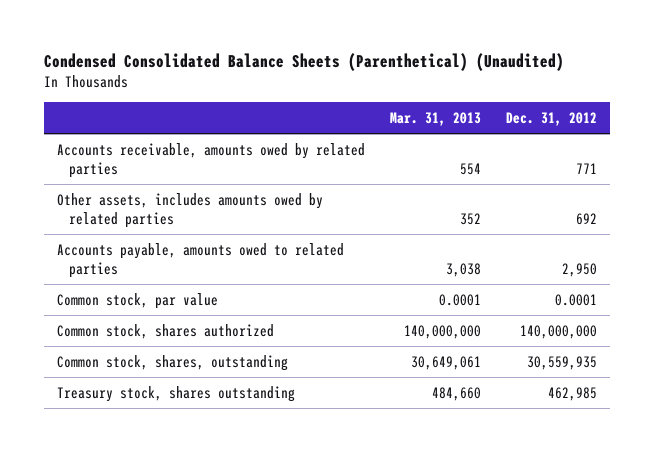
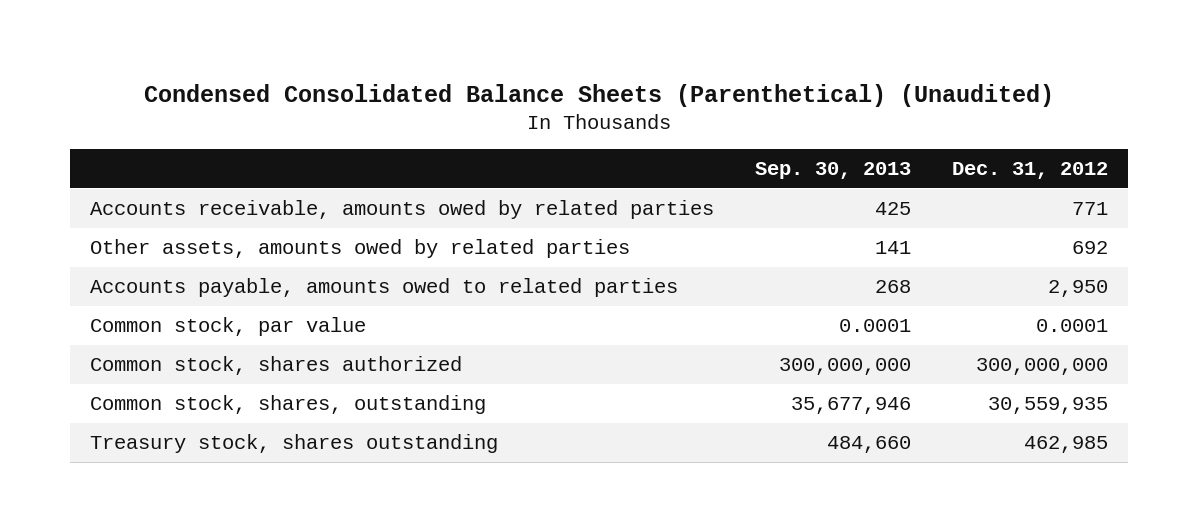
- | Mar. 31, 2013 | Dec. 31, 2012
+ | Sep. 30, 2013 | Dec. 31, 2012
- Other assets, includes amounts owed by related parties | 352 | 692
+ Other assets, amounts owed by related parties | 141 | 692
- Common stock, shares authorized | 140,000,000 | 140,000,000
+ Common stock, shares authorized | 300,000,000 | 300,000,000

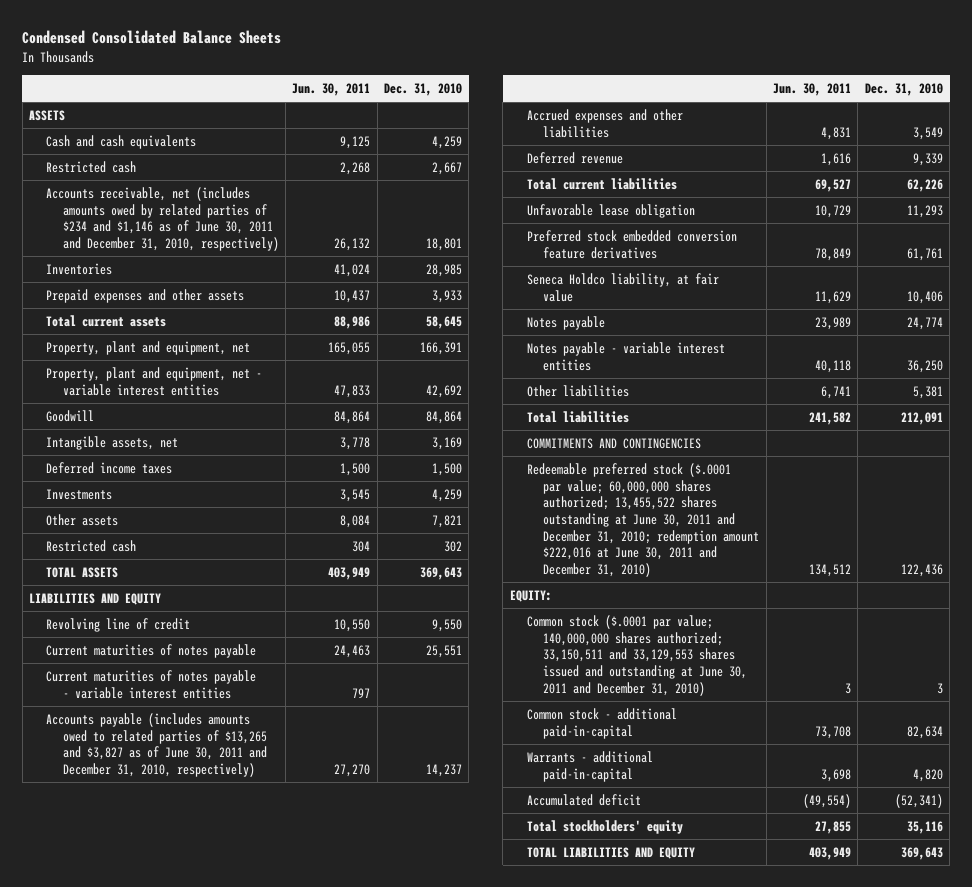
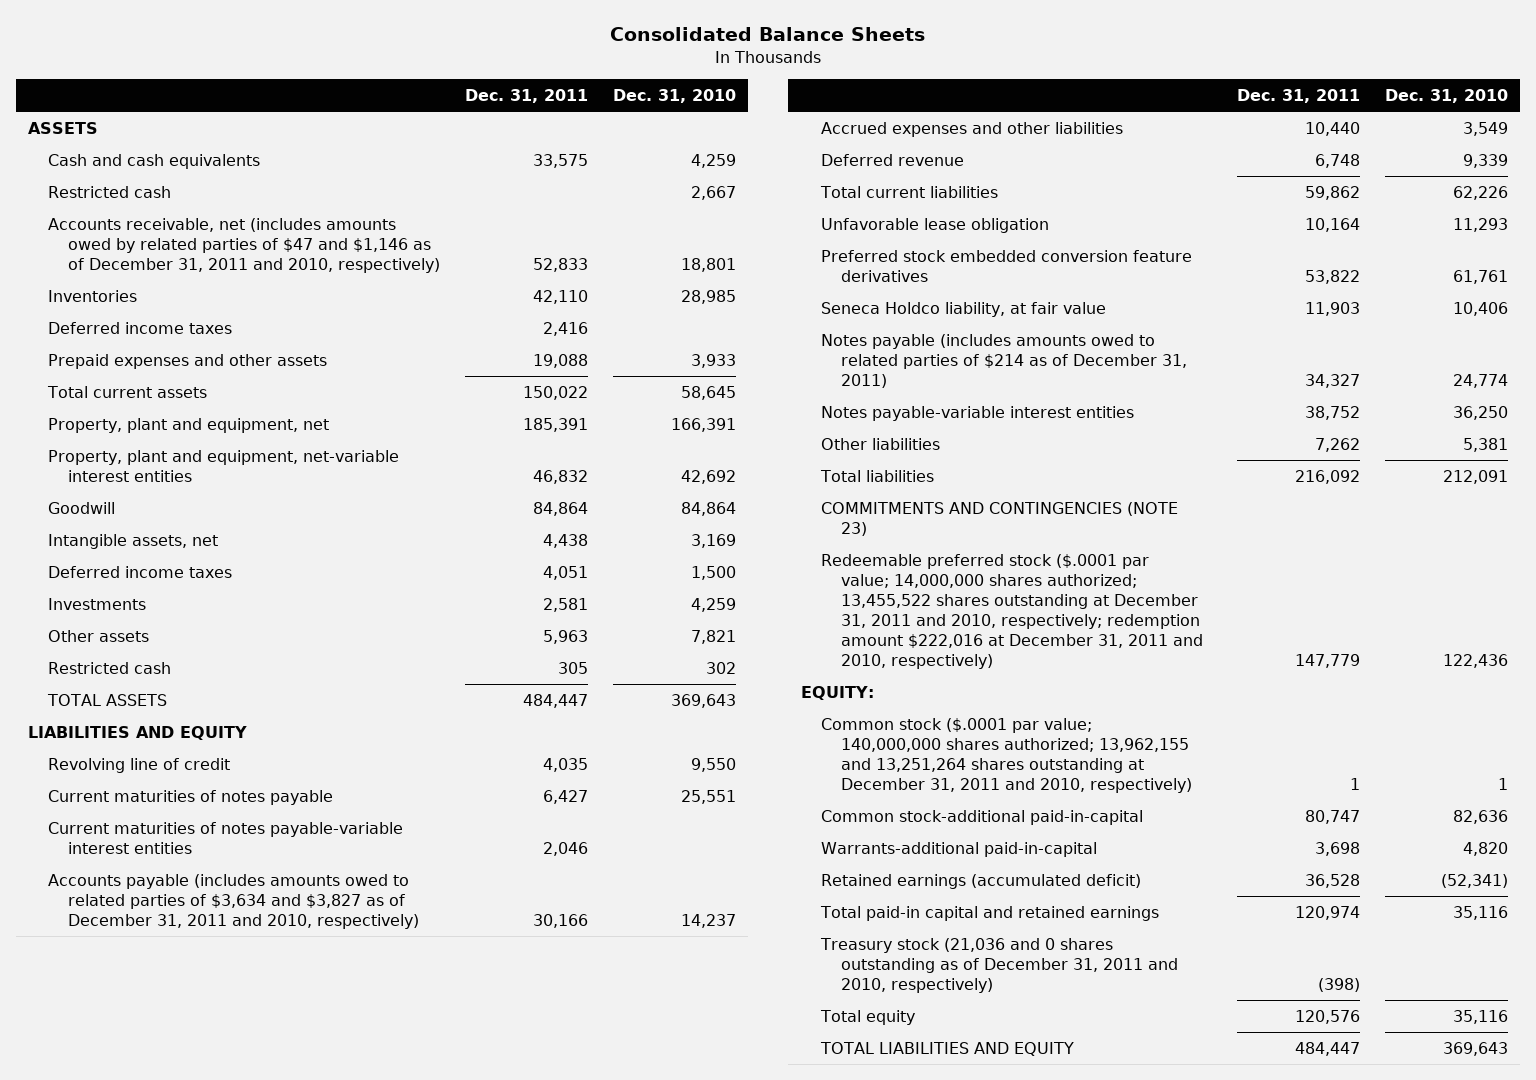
- Condensed Consolidated Balance Sheets
+ Consolidated Balance Sheets
- | Jun. 30, 2011 | Dec. 31, 2010
+ | Dec. 31, 2011 | Dec. 31, 2010
- Accounts receivable, net (includes amounts owed by related parties of $234 and $1,146 as of June 30, 2011 and December 31, 2010, respectively) | 26,132 | 18,801
+ Accounts receivable, net (includes amounts owed by related parties of $47 and $1,146 as of December 31, 2011 and 2010, respectively) | 52,833 | 18,801
+ Deferred income taxes | 2,416 |
- Property, plant and equipment, net - variable interest entities | 47,833 | 42,692
+ Property, plant and equipment, net-variable interest entities | 46,832 | 42,692
- Current maturities of notes payable - variable interest entities | 797 |
- Accounts payable (includes amounts owed to related parties of $13,265 and $3,827 as of June 30, 2011 and December 31, 2010, respectively) | 27,270 | 14,237
+ Current maturities of notes payable-variable interest entities | 2,046 |
+ Accounts payable (includes amounts owed to related parties of $3,634 and $3,827 as of December 31, 2011 and 2010, respectively) | 30,166 | 14,237
- Notes payable | 23,989 | 24,774
- Notes payable - variable interest entities | 40,118 | 36,250
+ Notes payable (includes amounts owed to related parties of $214 as of December 31, 2011) | 34,327 | 24,774
+ Notes payable-variable interest entities | 38,752 | 36,250
- COMMITMENTS AND CONTINGENCIES
- Redeemable preferred stock ($.0001 par value; 60,000,000 shares authorized; 13,455,522 shares outstanding at June 30, 2011 and December 31, 2010; redemption amount $222,016 at June 30, 2011 and December 31, 2010) | 134,512 | 122,436
+ COMMITMENTS AND CONTINGENCIES (NOTE 23)
+ Redeemable preferred stock ($.0001 par value; 14,000,000 shares authorized; 13,455,522 shares outstanding at December 31, 2011 and 2010, respectively; redemption amount $222,016 at December 31, 2011 and 2010, respectively) | 147,779 | 122,436
- Common stock ($.0001 par value; 140,000,000 shares authorized; 33,150,511 and 33,129,553 shares issued and outstanding at June 30, 2011 and December 31, 2010) | 3 | 3
- Common stock - additional paid-in-capital | 73,708 | 82,634
- Warrants - additional paid-in-capital | 3,698 | 4,820
- Accumulated deficit | (49,554) | (52,341)
- Total stockholders' equity | 27,855 | 35,116
+ Common stock ($.0001 par value; 140,000,000 shares authorized; 13,962,155 and 13,251,264 shares outstanding at December 31, 2011 and 2010, respectively) | 1 | 1
+ Common stock-additional paid-in-capital | 80,747 | 82,636
+ Warrants-additional paid-in-capital | 3,698 | 4,820
+ Retained earnings (accumulated deficit) | 36,528 | (52,341)
+ Total paid-in capital and retained earnings | 120,974 | 35,116
+ Treasury stock (21,036 and 0 shares outstanding as of December 31, 2011 and 2010, respectively) | (398) |
+ Total equity | 120,576 | 35,116

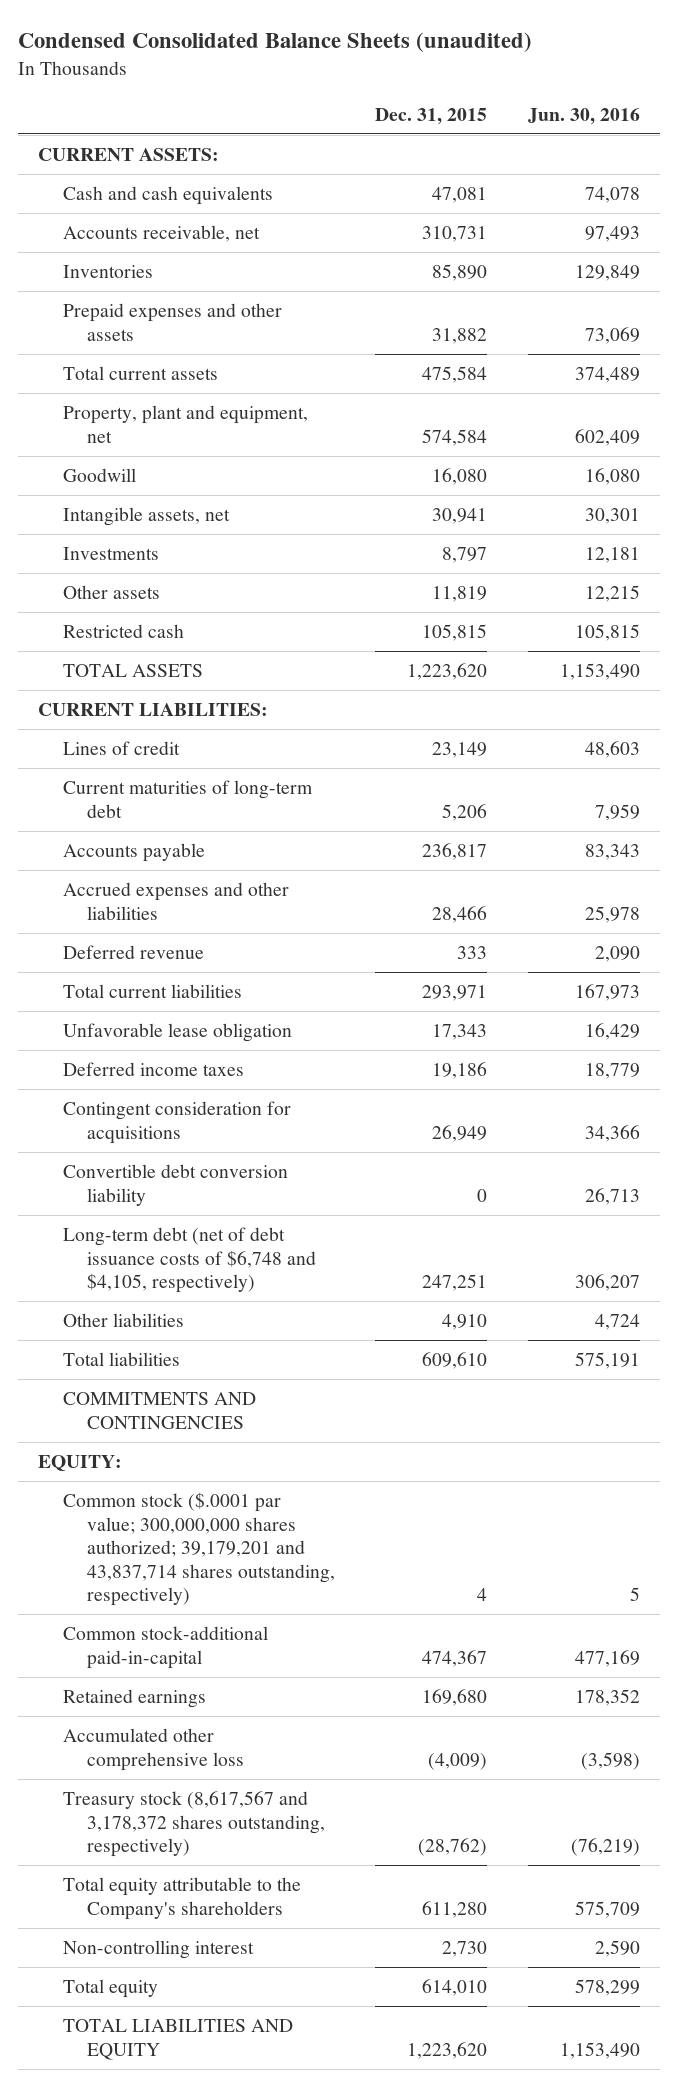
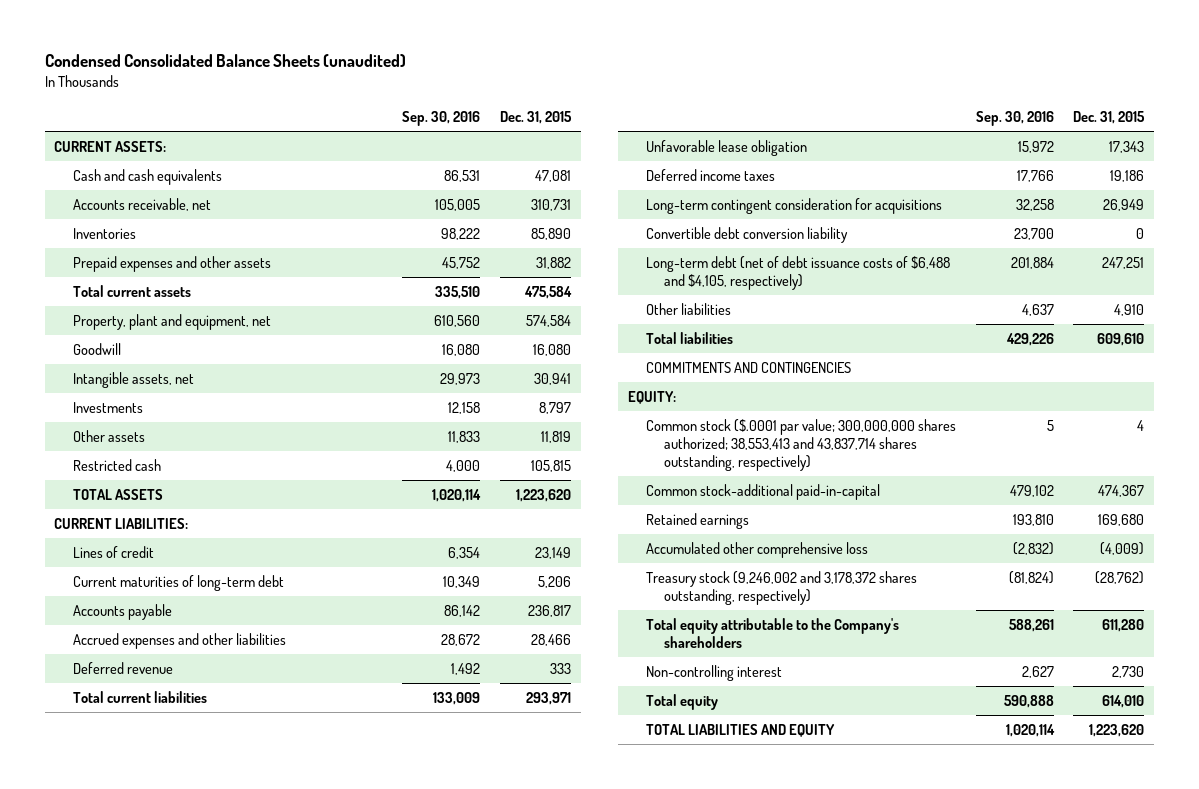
- | Dec. 31, 2015 | Jun. 30, 2016
+ | Sep. 30, 2016 | Dec. 31, 2015
- Contingent consideration for acquisitions | 26,949 | 34,366
+ Long-term contingent consideration for acquisitions | 32,258 | 26,949
- Long-term debt (net of debt issuance costs of $6,748 and $4,105, respectively) | 247,251 | 306,207
+ Long-term debt (net of debt issuance costs of $6,488 and $4,105, respectively) | 201,884 | 247,251
- Common stock ($.0001 par value; 300,000,000 shares authorized; 39,179,201 and 43,837,714 shares outstanding, respectively) | 4 | 5
+ Common stock ($.0001 par value; 300,000,000 shares authorized; 38,553,413 and 43,837,714 shares outstanding, respectively) | 5 | 4
- Treasury stock (8,617,567 and 3,178,372 shares outstanding, respectively) | (28,762) | (76,219)
+ Treasury stock (9,246,002 and 3,178,372 shares outstanding, respectively) | (81,824) | (28,762)

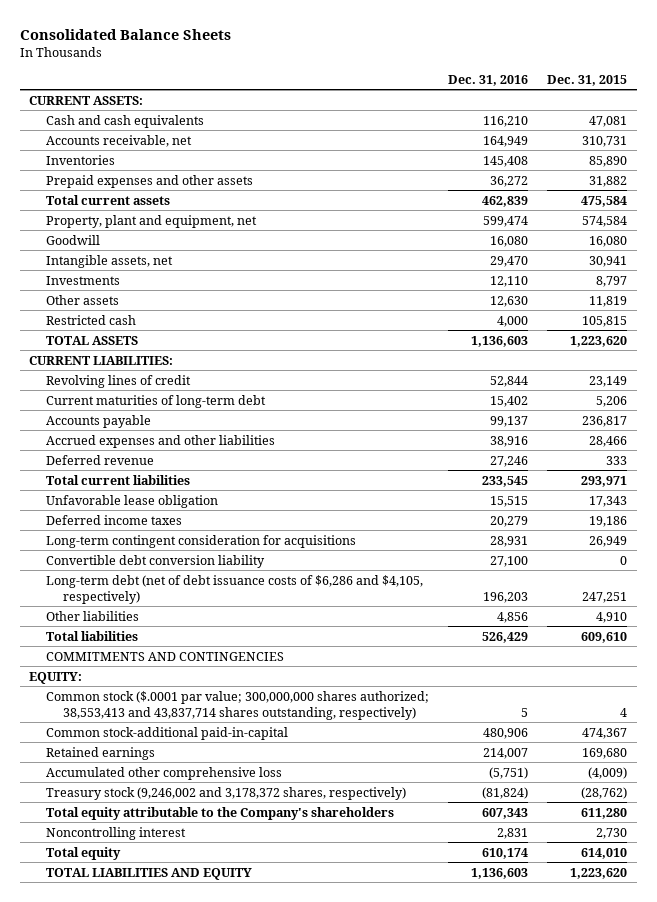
- Condensed Consolidated Balance Sheets (unaudited)
+ Consolidated Balance Sheets
- | Sep. 30, 2016 | Dec. 31, 2015
+ | Dec. 31, 2016 | Dec. 31, 2015
- Lines of credit | 6,354 | 23,149
+ Revolving lines of credit | 52,844 | 23,149
- Long-term debt (net of debt issuance costs of $6,488 and $4,105, respectively) | 201,884 | 247,251
+ Long-term debt (net of debt issuance costs of $6,286 and $4,105, respectively) | 196,203 | 247,251
- Treasury stock (9,246,002 and 3,178,372 shares outstanding, respectively) | (81,824) | (28,762)
+ Treasury stock (9,246,002 and 3,178,372 shares, respectively) | (81,824) | (28,762)
- Non-controlling interest | 2,627 | 2,730
+ Noncontrolling interest | 2,831 | 2,730

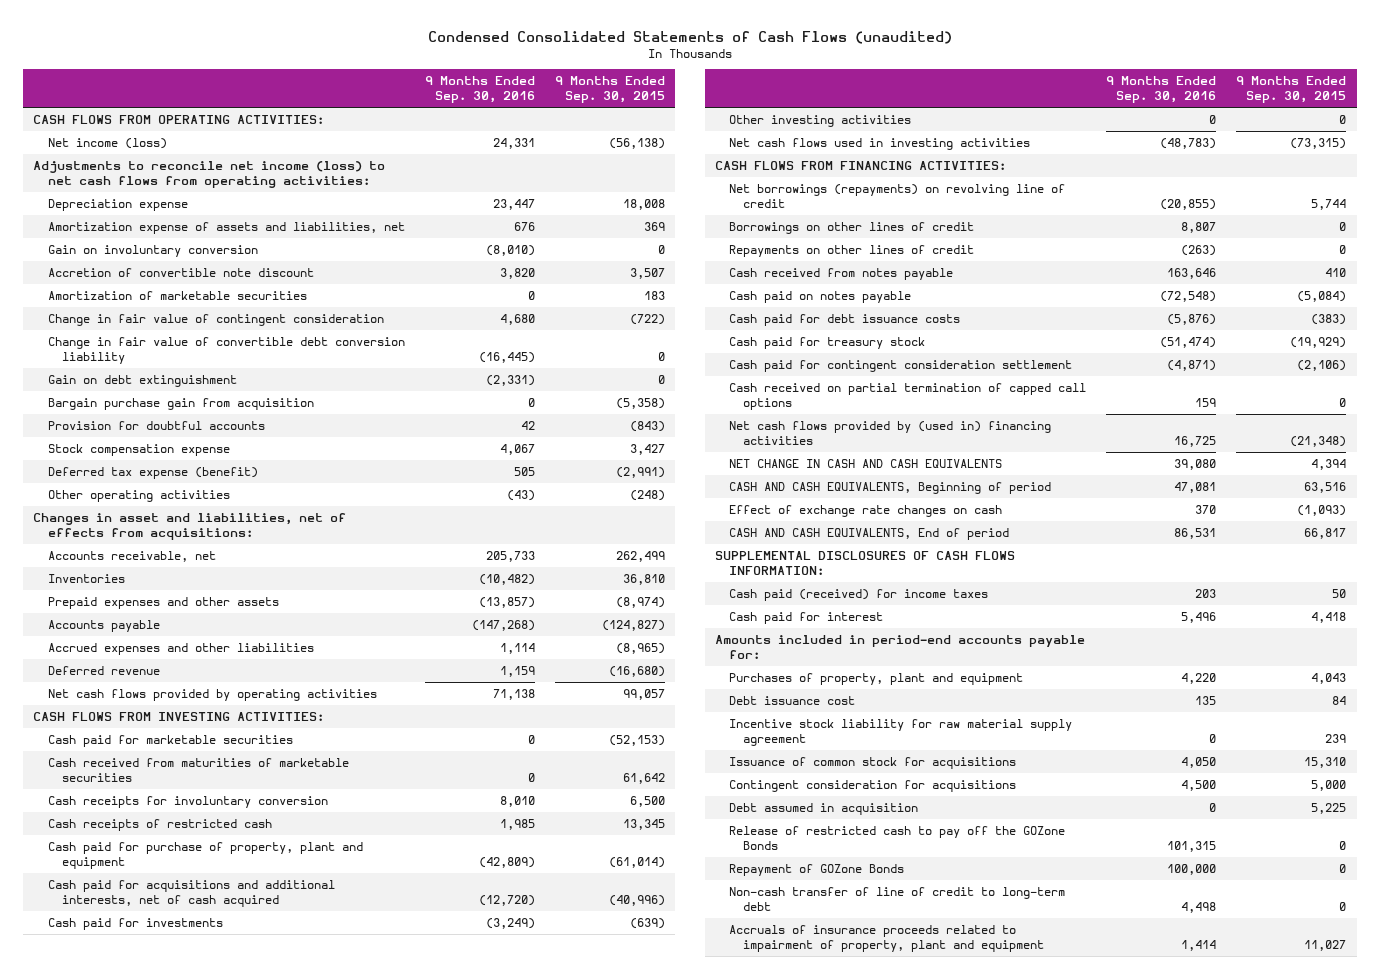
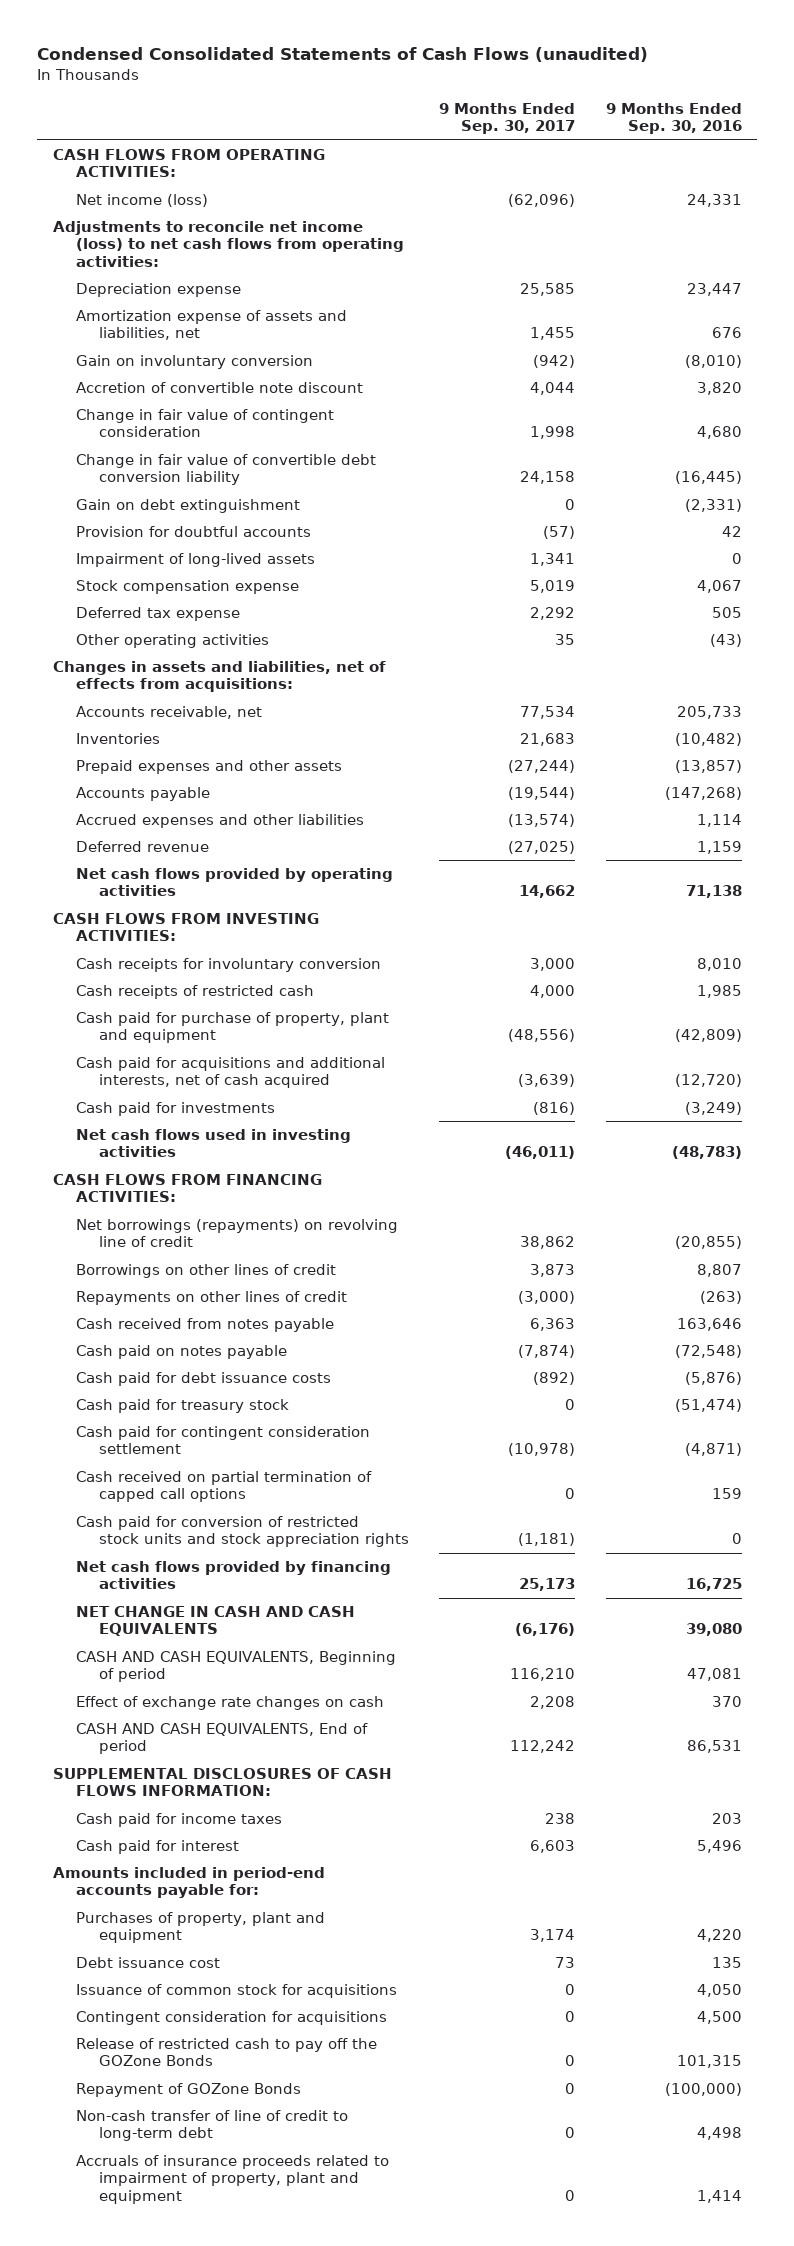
- | 9 Months Ended Sep. 30, 2016 | 9 Months Ended Sep. 30, 2015
+ | 9 Months Ended Sep. 30, 2017 | 9 Months Ended Sep. 30, 2016
- Amortization of marketable securities | 0 | 183
- Bargain purchase gain from acquisition | 0 | (5,358)
+ Impairment of long-lived assets | 1,341 | 0
- Deferred tax expense (benefit) | 505 | (2,991)
+ Deferred tax expense | 2,292 | 505
- Changes in asset and liabilities, net of effects from acquisitions:
+ Changes in assets and liabilities, net of effects from acquisitions:
- Cash paid for marketable securities | 0 | (52,153)
- Cash received from maturities of marketable securities | 0 | 61,642
- Other investing activities | 0 | 0
- Net cash flows provided by (used in) financing activities | 16,725 | (21,348)
+ Cash paid for conversion of restricted stock units and stock appreciation rights | (1,181) | 0
+ Net cash flows provided by financing activities | 25,173 | 16,725
- Cash paid (received) for income taxes | 203 | 50
+ Cash paid for income taxes | 238 | 203
- Incentive stock liability for raw material supply agreement | 0 | 239
- Debt assumed in acquisition | 0 | 5,225
- Repayment of GOZone Bonds | 100,000 | 0
+ Repayment of GOZone Bonds | 0 | (100,000)

